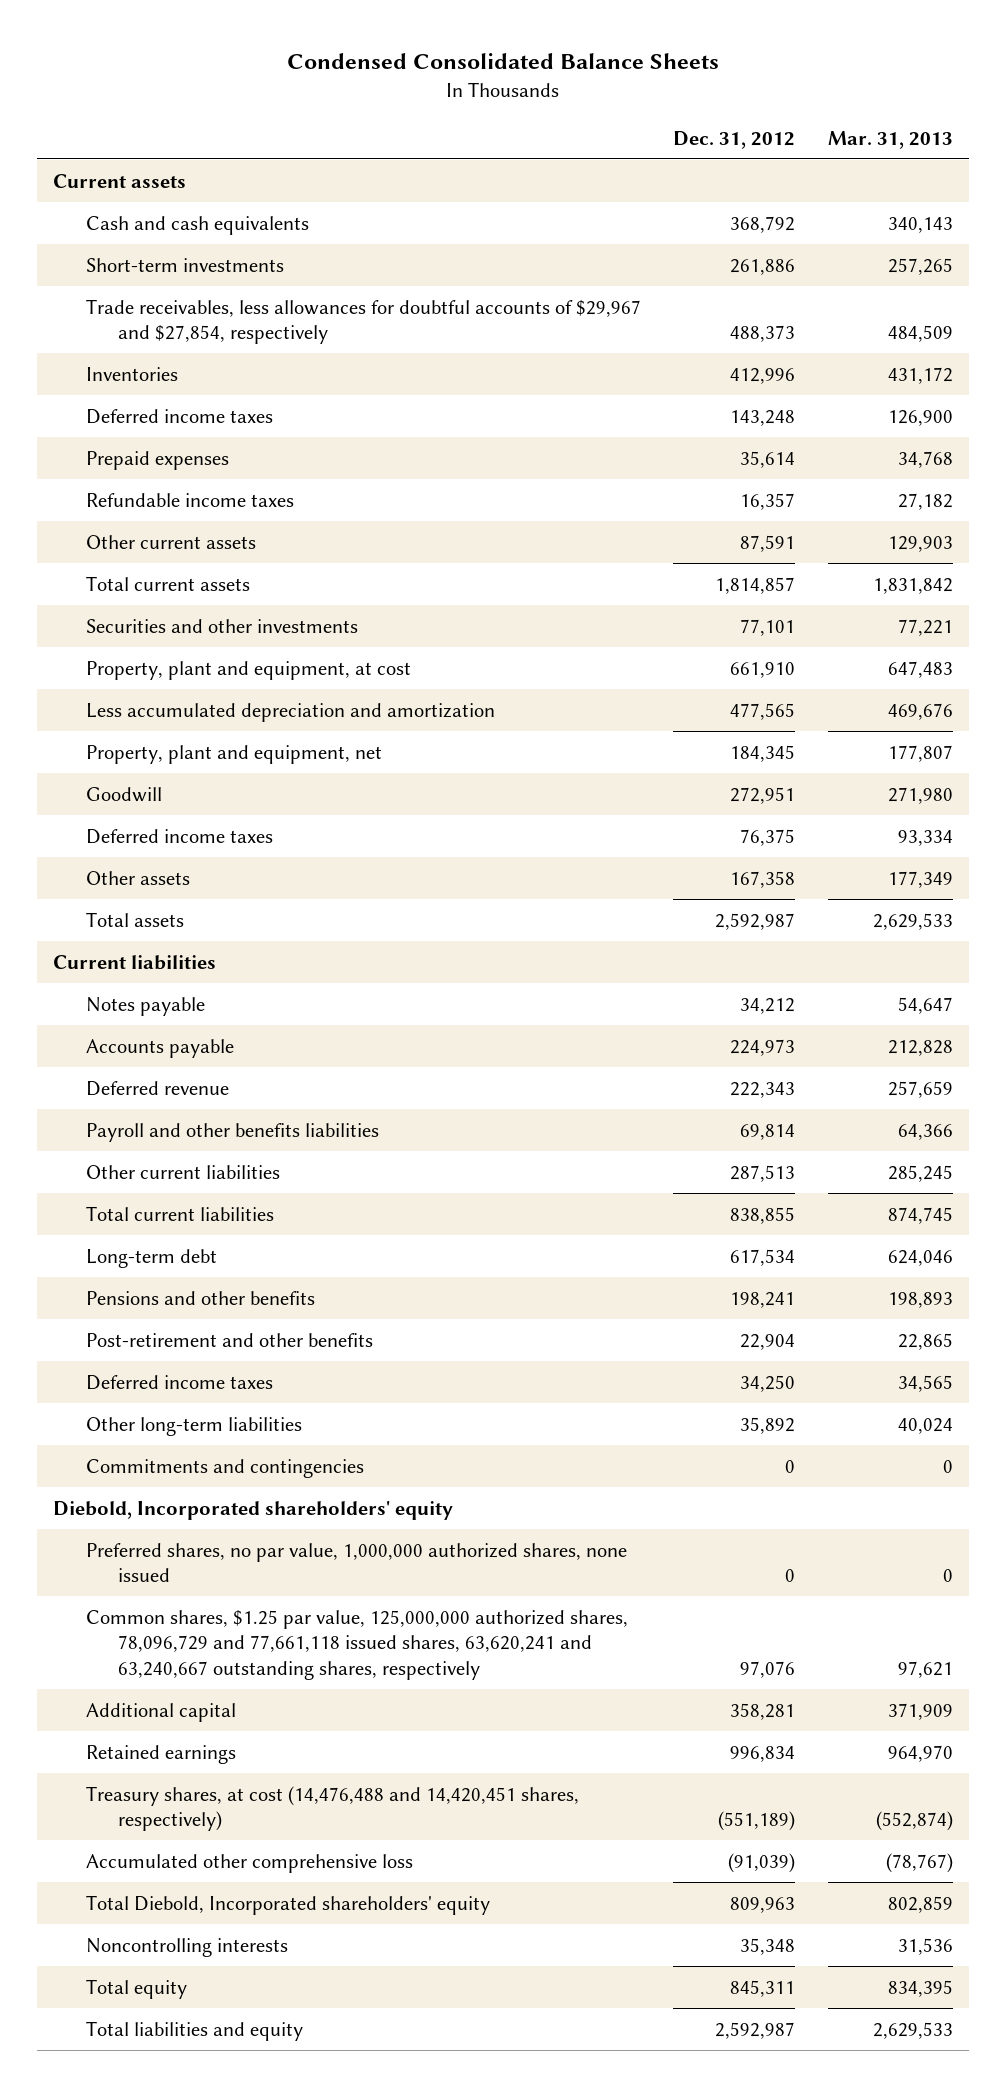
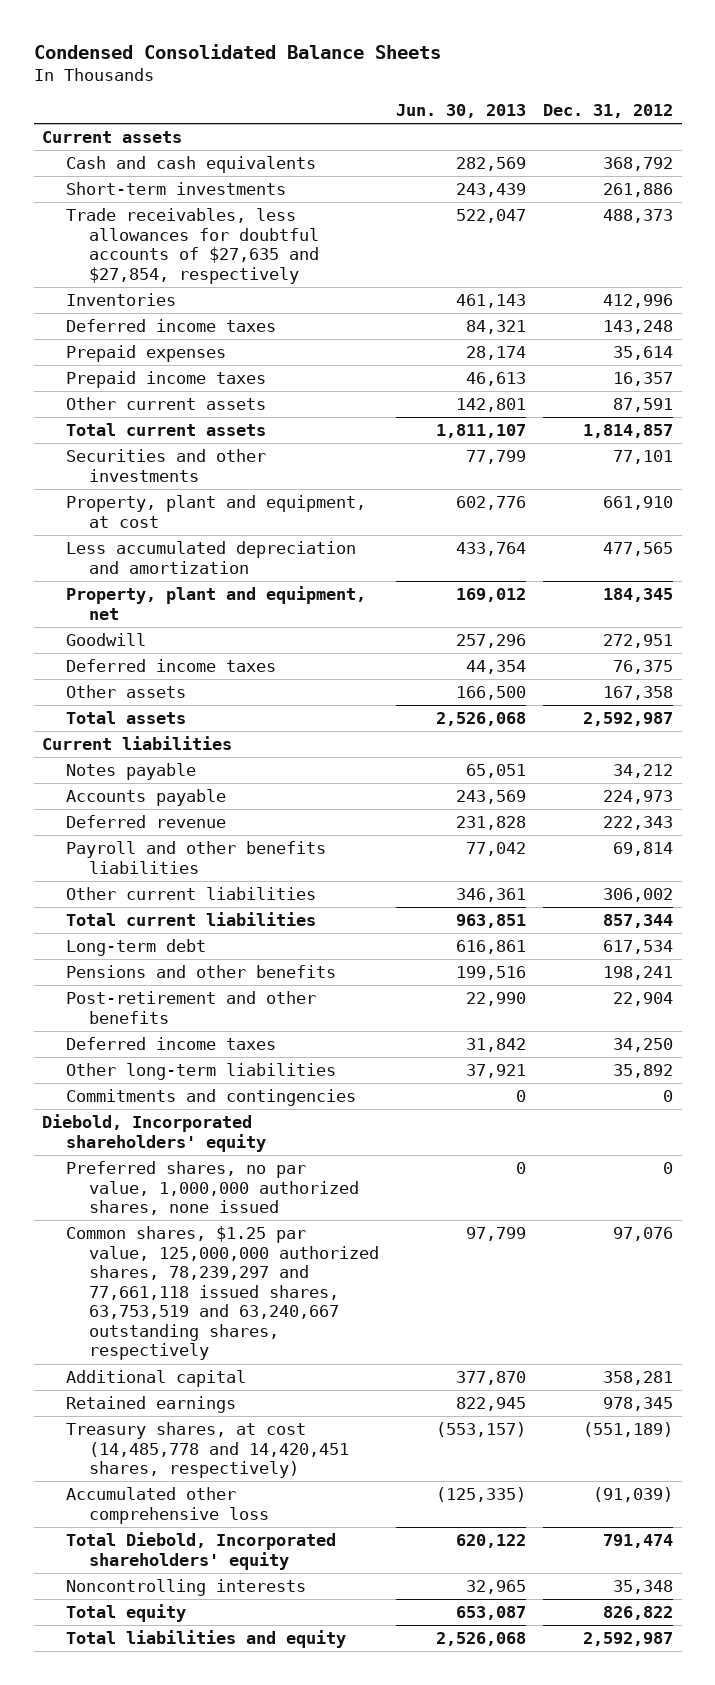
- | Dec. 31, 2012 | Mar. 31, 2013
+ | Jun. 30, 2013 | Dec. 31, 2012
- Trade receivables, less allowances for doubtful accounts of $29,967 and $27,854, respectively | 488,373 | 484,509
+ Trade receivables, less allowances for doubtful accounts of $27,635 and $27,854, respectively | 522,047 | 488,373
- Refundable income taxes | 16,357 | 27,182
+ Prepaid income taxes | 46,613 | 16,357
- Other current liabilities | 287,513 | 285,245
- Total current liabilities | 838,855 | 874,745
+ Other current liabilities | 346,361 | 306,002
+ Total current liabilities | 963,851 | 857,344
- Common shares, $1.25 par value, 125,000,000 authorized shares, 78,096,729 and 77,661,118 issued shares, 63,620,241 and 63,240,667 outstanding shares, respectively | 97,076 | 97,621
+ Common shares, $1.25 par value, 125,000,000 authorized shares, 78,239,297 and 77,661,118 issued shares, 63,753,519 and 63,240,667 outstanding shares, respectively | 97,799 | 97,076
- Retained earnings | 996,834 | 964,970
- Treasury shares, at cost (14,476,488 and 14,420,451 shares, respectively) | (551,189) | (552,874)
+ Retained earnings | 822,945 | 978,345
+ Treasury shares, at cost (14,485,778 and 14,420,451 shares, respectively) | (553,157) | (551,189)
- Total Diebold, Incorporated shareholders' equity | 809,963 | 802,859
+ Total Diebold, Incorporated shareholders' equity | 620,122 | 791,474
- Total equity | 845,311 | 834,395
+ Total equity | 653,087 | 826,822

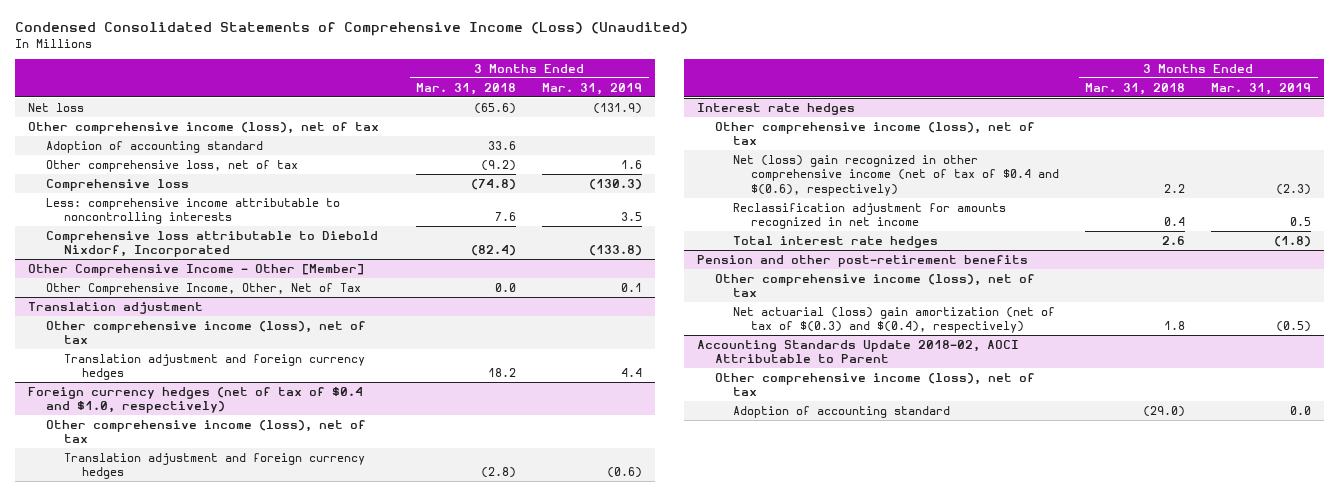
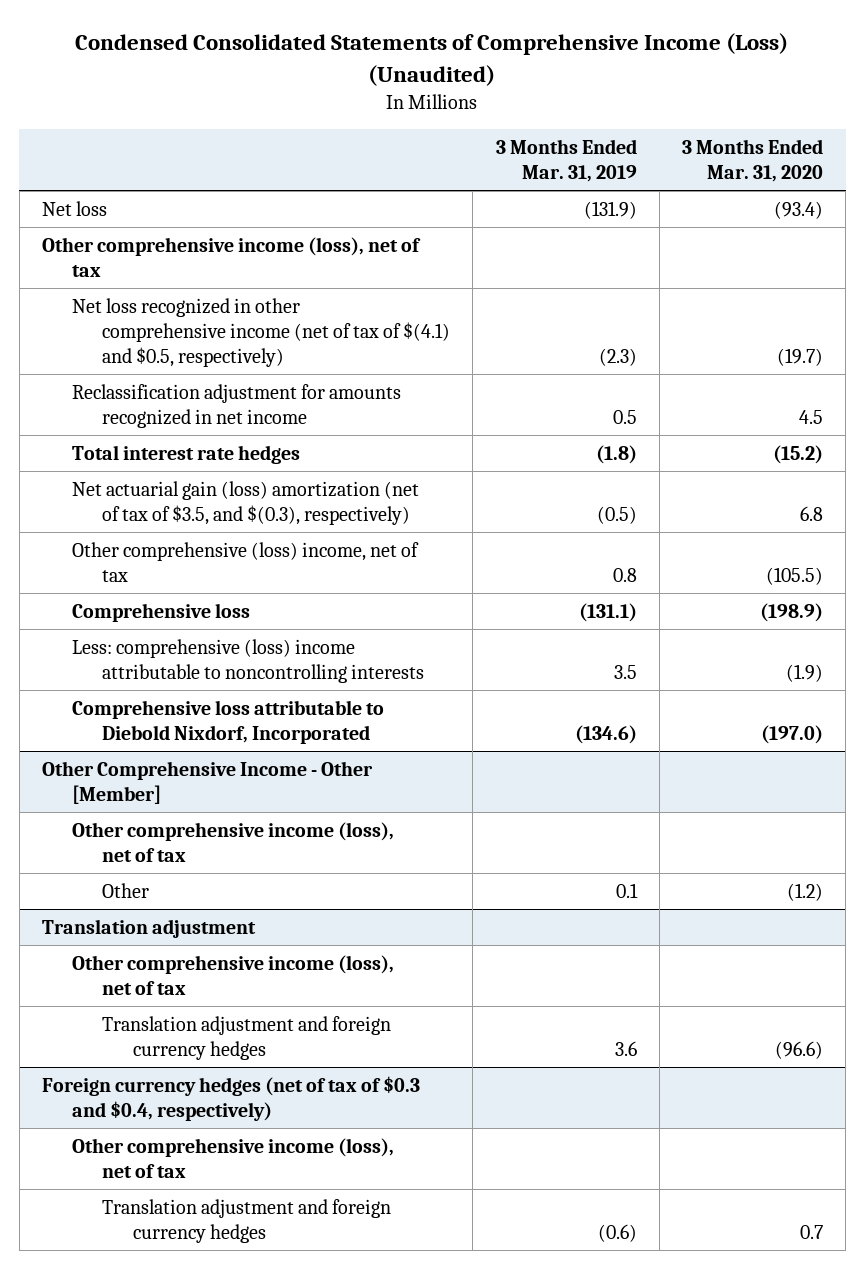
- | 3 Months Ended Mar. 31, 2018 | 3 Months Ended Mar. 31, 2019
+ | 3 Months Ended Mar. 31, 2019 | 3 Months Ended Mar. 31, 2020
- Adoption of accounting standard | 33.6 |
- Other comprehensive loss, net of tax | (9.2) | 1.6
- Comprehensive loss | (74.8) | (130.3)
- Less: comprehensive income attributable to noncontrolling interests | 7.6 | 3.5
- Comprehensive loss attributable to Diebold Nixdorf, Incorporated | (82.4) | (133.8)
+ Net loss recognized in other comprehensive income (net of tax of $(4.1) and $0.5, respectively) | (2.3) | (19.7)
+ Reclassification adjustment for amounts recognized in net income | 0.5 | 4.5
+ Total interest rate hedges | (1.8) | (15.2)
+ Net actuarial gain (loss) amortization (net of tax of $3.5, and $(0.3), respectively) | (0.5) | 6.8
+ Other comprehensive (loss) income, net of tax | 0.8 | (105.5)
+ Comprehensive loss | (131.1) | (198.9)
+ Less: comprehensive (loss) income attributable to noncontrolling interests | 3.5 | (1.9)
+ Comprehensive loss attributable to Diebold Nixdorf, Incorporated | (134.6) | (197.0)
@ Other Comprehensive Income - Other [Member]
- Other Comprehensive Income, Other, Net of Tax | 0.0 | 0.1
+ Other comprehensive income (loss), net of tax
+ Other | 0.1 | (1.2)
@ Translation adjustment
- Translation adjustment and foreign currency hedges | 18.2 | 4.4
- Foreign currency hedges (net of tax of $0.4 and $1.0, respectively)
@ Translation adjustment
+ Translation adjustment and foreign currency hedges | 3.6 | (96.6)
+ Foreign currency hedges (net of tax of $0.3 and $0.4, respectively)
- Interest rate hedges
- Other comprehensive income (loss), net of tax
- Net (loss) gain recognized in other comprehensive income (net of tax of $0.4 and $(0.6), respectively) | 2.2 | (2.3)
- Reclassification adjustment for amounts recognized in net income | 0.4 | 0.5
- Total interest rate hedges | 2.6 | (1.8)
- Pension and other post-retirement benefits
- Other comprehensive income (loss), net of tax
- Net actuarial (loss) gain amortization (net of tax of $(0.3) and $(0.4), respectively) | 1.8 | (0.5)
- Accounting Standards Update 2018-02, AOCI Attributable to Parent
- Other comprehensive income (loss), net of tax
- Adoption of accounting standard | (29.0) | 0.0

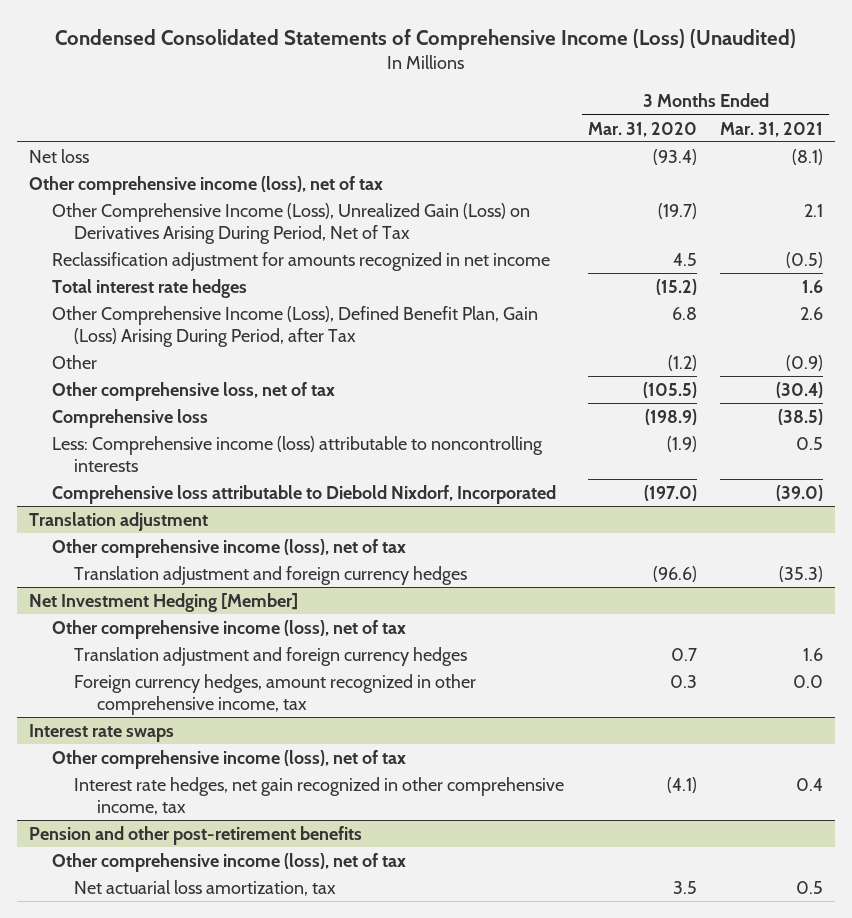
- | 3 Months Ended Mar. 31, 2019 | 3 Months Ended Mar. 31, 2020
+ | 3 Months Ended Mar. 31, 2020 | 3 Months Ended Mar. 31, 2021
- Net loss recognized in other comprehensive income (net of tax of $(4.1) and $0.5, respectively) | (2.3) | (19.7)
+ Other Comprehensive Income (Loss), Unrealized Gain (Loss) on Derivatives Arising During Period, Net of Tax | (19.7) | 2.1
- Net actuarial gain (loss) amortization (net of tax of $3.5, and $(0.3), respectively) | (0.5) | 6.8
- Other comprehensive (loss) income, net of tax | 0.8 | (105.5)
+ Other Comprehensive Income (Loss), Defined Benefit Plan, Gain (Loss) Arising During Period, after Tax | 6.8 | 2.6
+ Other | (1.2) | (0.9)
+ Other comprehensive loss, net of tax | (105.5) | (30.4)
- Less: comprehensive (loss) income attributable to noncontrolling interests | 3.5 | (1.9)
+ Less: Comprehensive income (loss) attributable to noncontrolling interests | (1.9) | 0.5
- Other Comprehensive Income - Other [Member]
- Other comprehensive income (loss), net of tax
- Other | 0.1 | (1.2)
- Foreign currency hedges (net of tax of $0.3 and $0.4, respectively)
+ Net Investment Hedging [Member]
+ Foreign currency hedges, amount recognized in other comprehensive income, tax | 0.3 | 0.0
+ Interest rate swaps
+ Other comprehensive income (loss), net of tax
+ Interest rate hedges, net gain recognized in other comprehensive income, tax | (4.1) | 0.4
+ Pension and other post-retirement benefits
+ Other comprehensive income (loss), net of tax
+ Net actuarial loss amortization, tax | 3.5 | 0.5

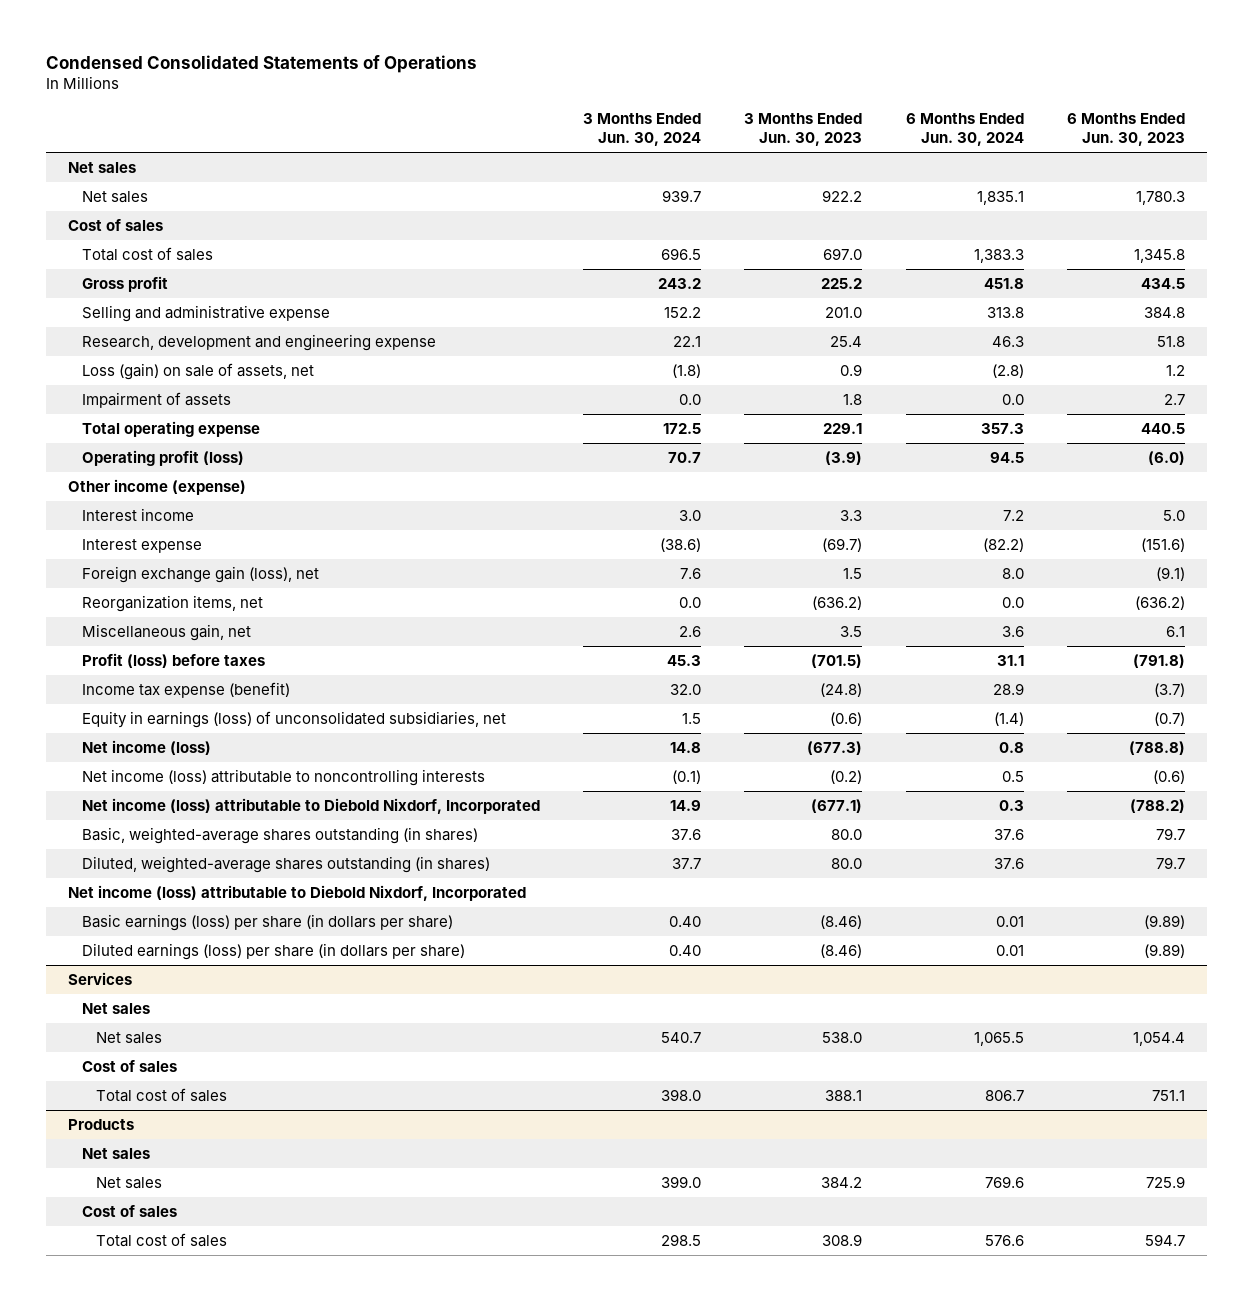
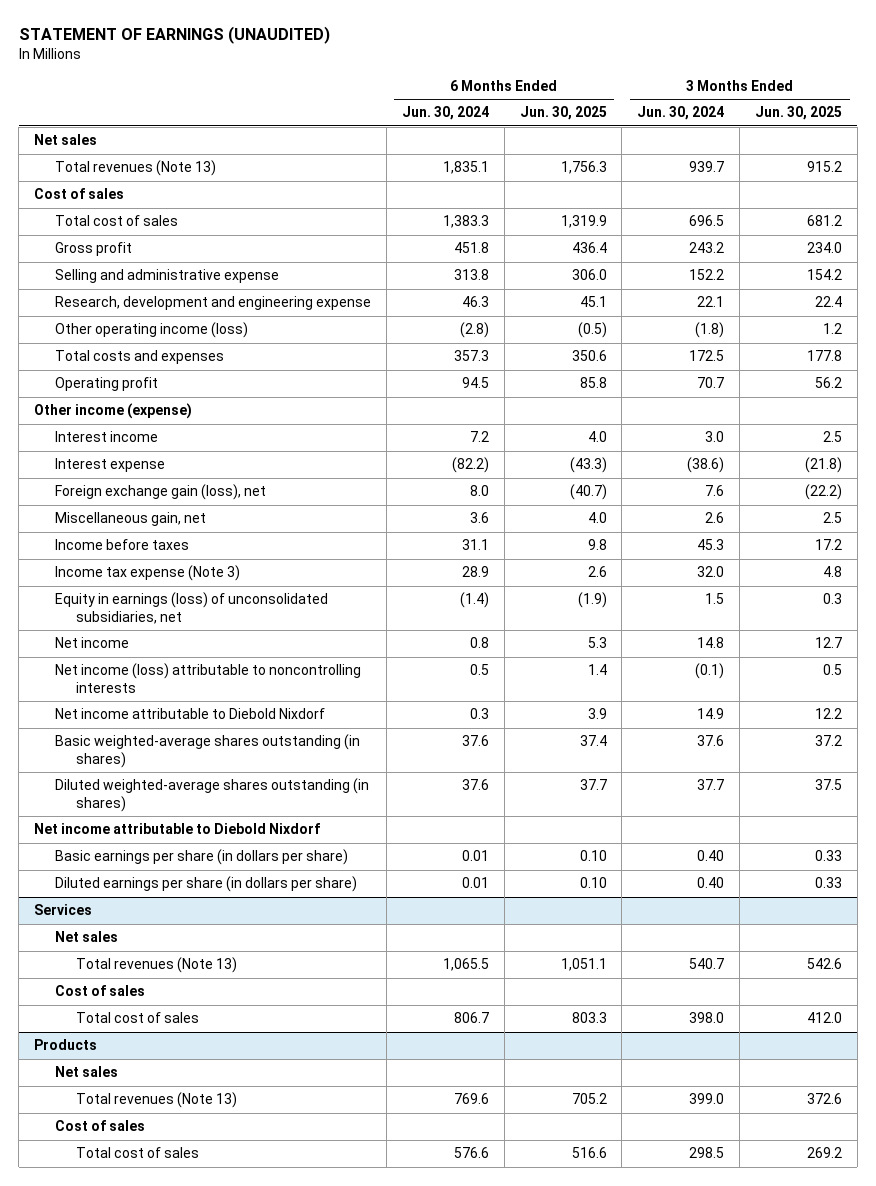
- Condensed Consolidated Statements of Operations
+ STATEMENT OF EARNINGS (UNAUDITED)
- | 3 Months Ended Jun. 30, 2024 | 3 Months Ended Jun. 30, 2023 | 6 Months Ended Jun. 30, 2024 | 6 Months Ended Jun. 30, 2023
+ | 6 Months Ended Jun. 30, 2024 | 6 Months Ended Jun. 30, 2025 | 3 Months Ended Jun. 30, 2024 | 3 Months Ended Jun. 30, 2025
- Net sales | 939.7 | 922.2 | 1,835.1 | 1,780.3
+ Total revenues (Note 13) | 1,835.1 | 1,756.3 | 939.7 | 915.2
- Loss (gain) on sale of assets, net | (1.8) | 0.9 | (2.8) | 1.2
- Impairment of assets | 0.0 | 1.8 | 0.0 | 2.7
- Total operating expense | 172.5 | 229.1 | 357.3 | 440.5
- Operating profit (loss) | 70.7 | (3.9) | 94.5 | (6.0)
+ Other operating income (loss) | (2.8) | (0.5) | (1.8) | 1.2
+ Total costs and expenses | 357.3 | 350.6 | 172.5 | 177.8
+ Operating profit | 94.5 | 85.8 | 70.7 | 56.2
- Reorganization items, net | 0.0 | (636.2) | 0.0 | (636.2)
- Profit (loss) before taxes | 45.3 | (701.5) | 31.1 | (791.8)
- Income tax expense (benefit) | 32.0 | (24.8) | 28.9 | (3.7)
+ Income before taxes | 31.1 | 9.8 | 45.3 | 17.2
+ Income tax expense (Note 3) | 28.9 | 2.6 | 32.0 | 4.8
- Net income (loss) | 14.8 | (677.3) | 0.8 | (788.8)
+ Net income | 0.8 | 5.3 | 14.8 | 12.7
- Net income (loss) attributable to Diebold Nixdorf, Incorporated | 14.9 | (677.1) | 0.3 | (788.2)
- Basic, weighted-average shares outstanding (in shares) | 37.6 | 80.0 | 37.6 | 79.7
- Diluted, weighted-average shares outstanding (in shares) | 37.7 | 80.0 | 37.6 | 79.7
- Net income (loss) attributable to Diebold Nixdorf, Incorporated
- Basic earnings (loss) per share (in dollars per share) | 0.40 | (8.46) | 0.01 | (9.89)
- Diluted earnings (loss) per share (in dollars per share) | 0.40 | (8.46) | 0.01 | (9.89)
+ Net income attributable to Diebold Nixdorf | 0.3 | 3.9 | 14.9 | 12.2
+ Basic weighted-average shares outstanding (in shares) | 37.6 | 37.4 | 37.6 | 37.2
+ Diluted weighted-average shares outstanding (in shares) | 37.6 | 37.7 | 37.7 | 37.5
+ Net income attributable to Diebold Nixdorf
+ Basic earnings per share (in dollars per share) | 0.01 | 0.10 | 0.40 | 0.33
+ Diluted earnings per share (in dollars per share) | 0.01 | 0.10 | 0.40 | 0.33
@ Services
- Net sales | 540.7 | 538.0 | 1,065.5 | 1,054.4
+ Total revenues (Note 13) | 1,065.5 | 1,051.1 | 540.7 | 542.6
@ Products
- Net sales | 399.0 | 384.2 | 769.6 | 725.9
+ Total revenues (Note 13) | 769.6 | 705.2 | 399.0 | 372.6

